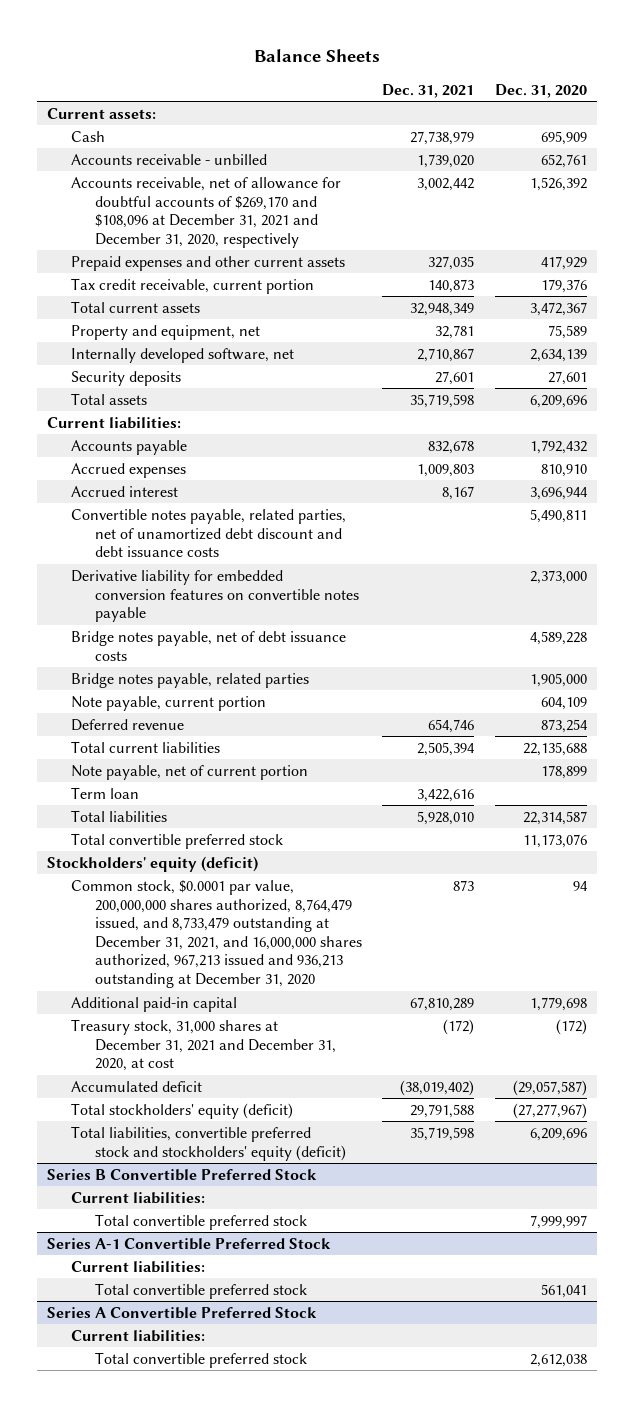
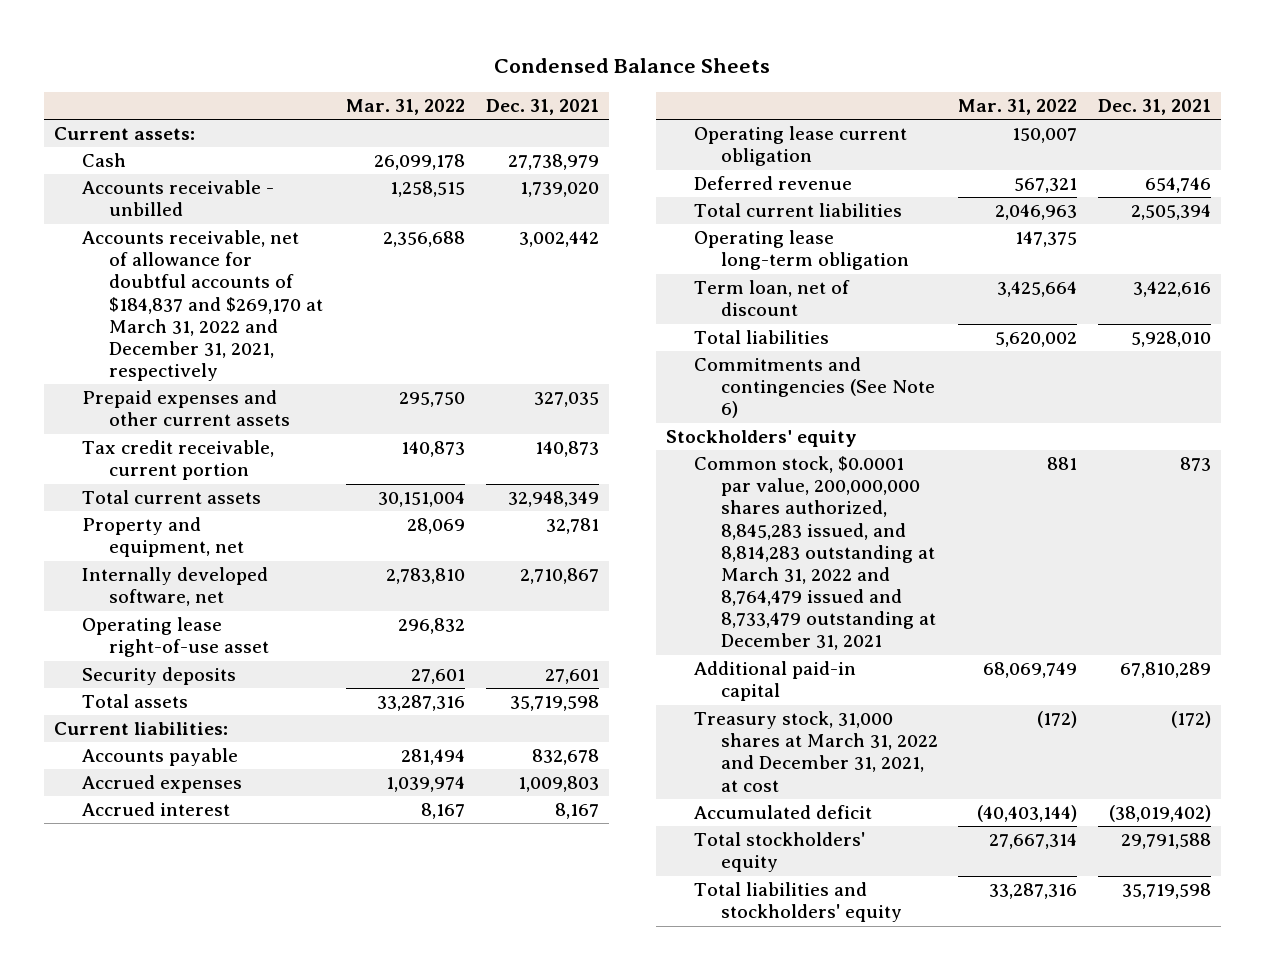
- Balance Sheets
+ Condensed Balance Sheets
- | Dec. 31, 2021 | Dec. 31, 2020
+ | Mar. 31, 2022 | Dec. 31, 2021
- Accounts receivable, net of allowance for doubtful accounts of $269,170 and $108,096 at December 31, 2021 and December 31, 2020, respectively | 3,002,442 | 1,526,392
+ Accounts receivable, net of allowance for doubtful accounts of $184,837 and $269,170 at March 31, 2022 and December 31, 2021, respectively | 2,356,688 | 3,002,442
+ Operating lease right-of-use asset | 296,832 |
- Convertible notes payable, related parties, net of unamortized debt discount and debt issuance costs | | 5,490,811
- Derivative liability for embedded conversion features on convertible notes payable | | 2,373,000
- Bridge notes payable, net of debt issuance costs | | 4,589,228
- Bridge notes payable, related parties | | 1,905,000
- Note payable, current portion | | 604,109
+ Operating lease current obligation | 150,007 |
- Note payable, net of current portion | | 178,899
- Term loan | 3,422,616 |
+ Operating lease long-term obligation | 147,375 |
+ Term loan, net of discount | 3,425,664 | 3,422,616
- Total convertible preferred stock | | 11,173,076
- Stockholders' equity (deficit)
- Common stock, $0.0001 par value, 200,000,000 shares authorized, 8,764,479 issued, and 8,733,479 outstanding at December 31, 2021, and 16,000,000 shares authorized, 967,213 issued and 936,213 outstanding at December 31, 2020 | 873 | 94
+ Commitments and contingencies (See Note 6)
+ Stockholders' equity
+ Common stock, $0.0001 par value, 200,000,000 shares authorized, 8,845,283 issued, and 8,814,283 outstanding at March 31, 2022 and 8,764,479 issued and 8,733,479 outstanding at December 31, 2021 | 881 | 873
- Treasury stock, 31,000 shares at December 31, 2021 and December 31, 2020, at cost | (172) | (172)
+ Treasury stock, 31,000 shares at March 31, 2022 and December 31, 2021, at cost | (172) | (172)
- Total stockholders' equity (deficit) | 29,791,588 | (27,277,967)
- Total liabilities, convertible preferred stock and stockholders' equity (deficit) | 35,719,598 | 6,209,696
- Series B Convertible Preferred Stock
- Current liabilities:
- Total convertible preferred stock | | 7,999,997
- Series A-1 Convertible Preferred Stock
- Current liabilities:
- Total convertible preferred stock | | 561,041
- Series A Convertible Preferred Stock
- Current liabilities:
- Total convertible preferred stock | | 2,612,038
+ Total stockholders' equity | 27,667,314 | 29,791,588
+ Total liabilities and stockholders' equity | 33,287,316 | 35,719,598

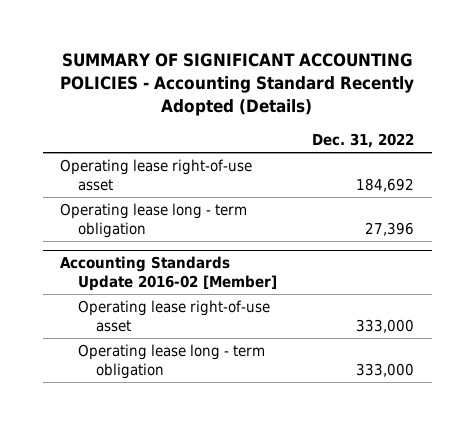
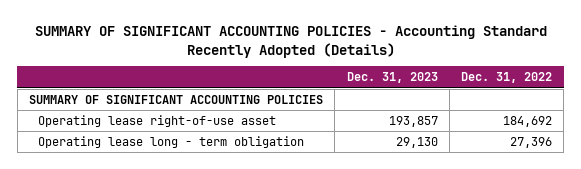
- | Dec. 31, 2022
+ | Dec. 31, 2023 | Dec. 31, 2022
+ SUMMARY OF SIGNIFICANT ACCOUNTING POLICIES
- Accounting Standards Update 2016-02 [Member]
- Operating lease right-of-use asset | 333,000
- Operating lease long - term obligation | 333,000

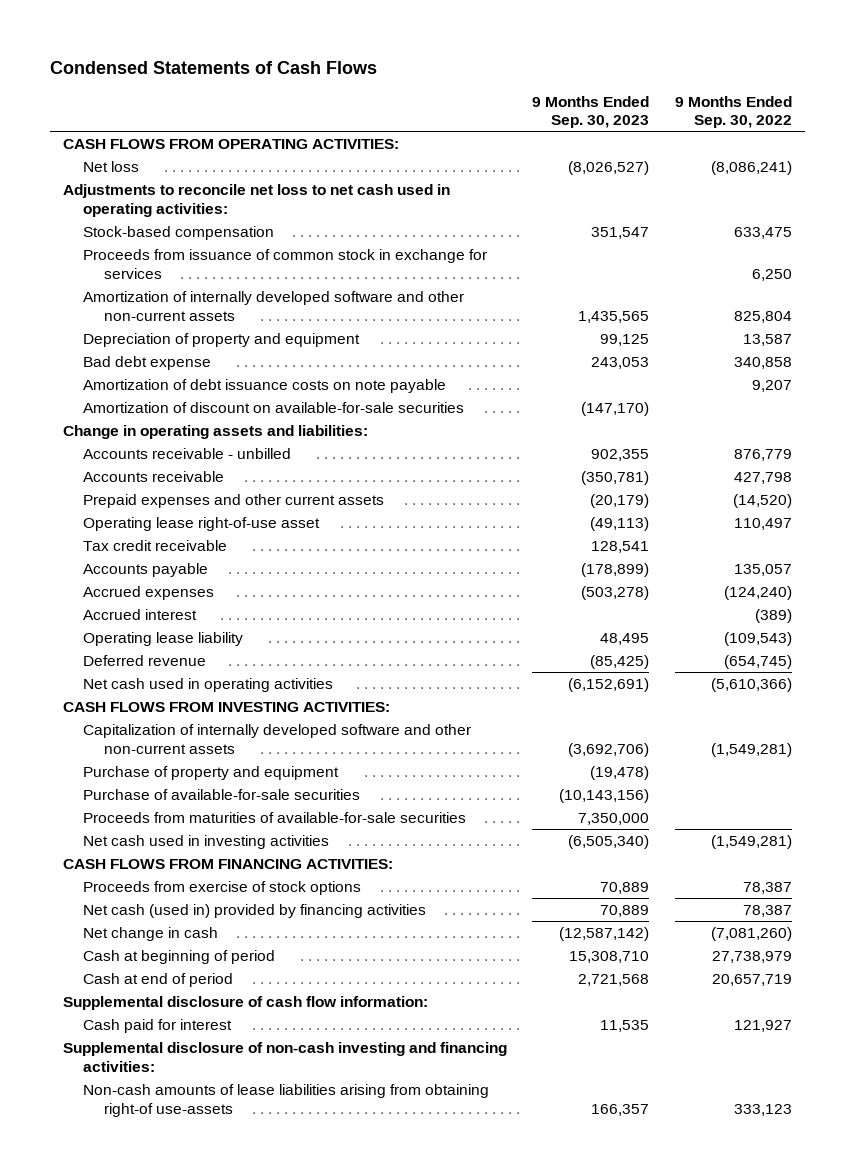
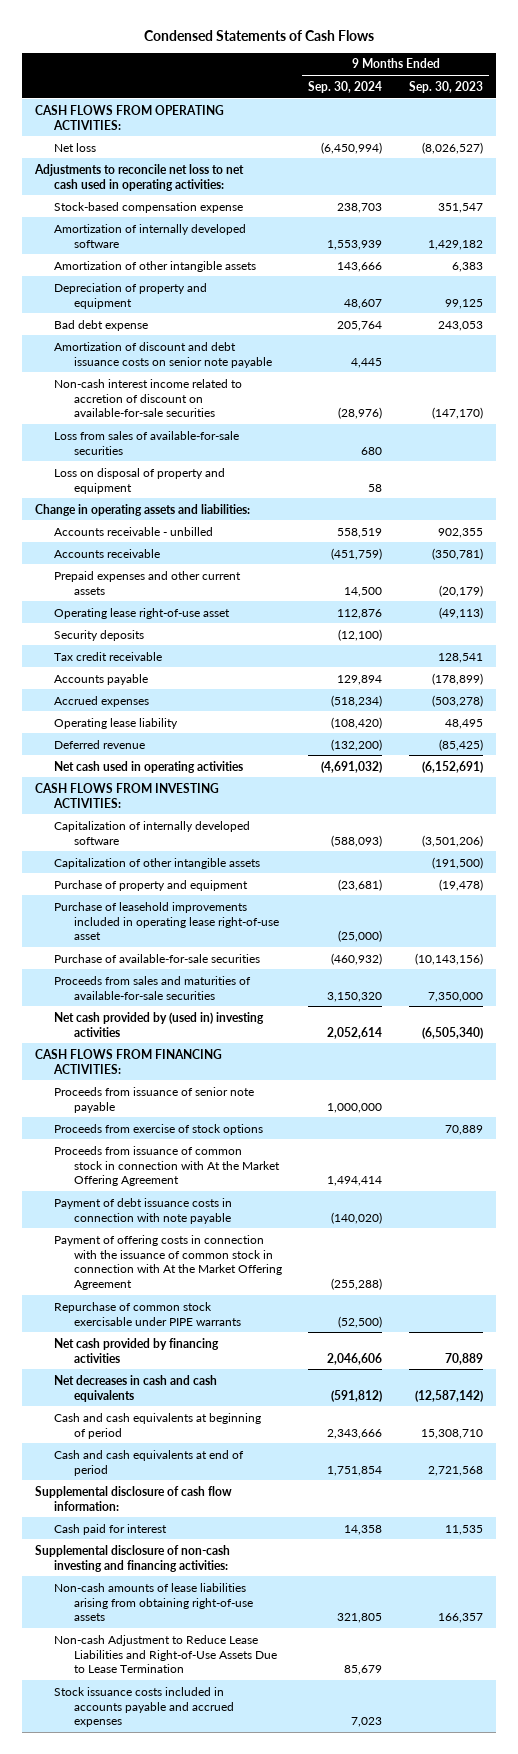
- | 9 Months Ended Sep. 30, 2023 | 9 Months Ended Sep. 30, 2022
+ | 9 Months Ended Sep. 30, 2024 | 9 Months Ended Sep. 30, 2023
- Stock-based compensation | 351,547 | 633,475
- Proceeds from issuance of common stock in exchange for services | | 6,250
- Amortization of internally developed software and other non-current assets | 1,435,565 | 825,804
+ Stock-based compensation expense | 238,703 | 351,547
+ Amortization of internally developed software | 1,553,939 | 1,429,182
+ Amortization of other intangible assets | 143,666 | 6,383
- Amortization of debt issuance costs on note payable | | 9,207
- Amortization of discount on available-for-sale securities | (147,170) |
+ Amortization of discount and debt issuance costs on senior note payable | 4,445 |
+ Non-cash interest income related to accretion of discount on available-for-sale securities | (28,976) | (147,170)
+ Loss from sales of available-for-sale securities | 680 |
+ Loss on disposal of property and equipment | 58 |
+ Security deposits | (12,100) |
- Accrued interest | | (389)
- Capitalization of internally developed software and other non-current assets | (3,692,706) | (1,549,281)
+ Capitalization of internally developed software | (588,093) | (3,501,206)
+ Capitalization of other intangible assets | | (191,500)
+ Purchase of leasehold improvements included in operating lease right-of-use asset | (25,000) |
- Proceeds from maturities of available-for-sale securities | 7,350,000 |
- Net cash used in investing activities | (6,505,340) | (1,549,281)
+ Proceeds from sales and maturities of available-for-sale securities | 3,150,320 | 7,350,000
+ Net cash provided by (used in) investing activities | 2,052,614 | (6,505,340)
+ Proceeds from issuance of senior note payable | 1,000,000 |
- Net cash (used in) provided by financing activities | 70,889 | 78,387
- Net change in cash | (12,587,142) | (7,081,260)
- Cash at beginning of period | 15,308,710 | 27,738,979
- Cash at end of period | 2,721,568 | 20,657,719
+ Proceeds from issuance of common stock in connection with At the Market Offering Agreement | 1,494,414 |
+ Payment of debt issuance costs in connection with note payable | (140,020) |
+ Payment of offering costs in connection with the issuance of common stock in connection with At the Market Offering Agreement | (255,288) |
+ Repurchase of common stock exercisable under PIPE warrants | (52,500) |
+ Net cash provided by financing activities | 2,046,606 | 70,889
+ Net decreases in cash and cash equivalents | (591,812) | (12,587,142)
+ Cash and cash equivalents at beginning of period | 2,343,666 | 15,308,710
+ Cash and cash equivalents at end of period | 1,751,854 | 2,721,568
- Non-cash amounts of lease liabilities arising from obtaining right-of use-assets | 166,357 | 333,123
+ Non-cash amounts of lease liabilities arising from obtaining right-of-use assets | 321,805 | 166,357
+ Non-cash Adjustment to Reduce Lease Liabilities and Right-of-Use Assets Due to Lease Termination | 85,679 |
+ Stock issuance costs included in accounts payable and accrued expenses | 7,023 |

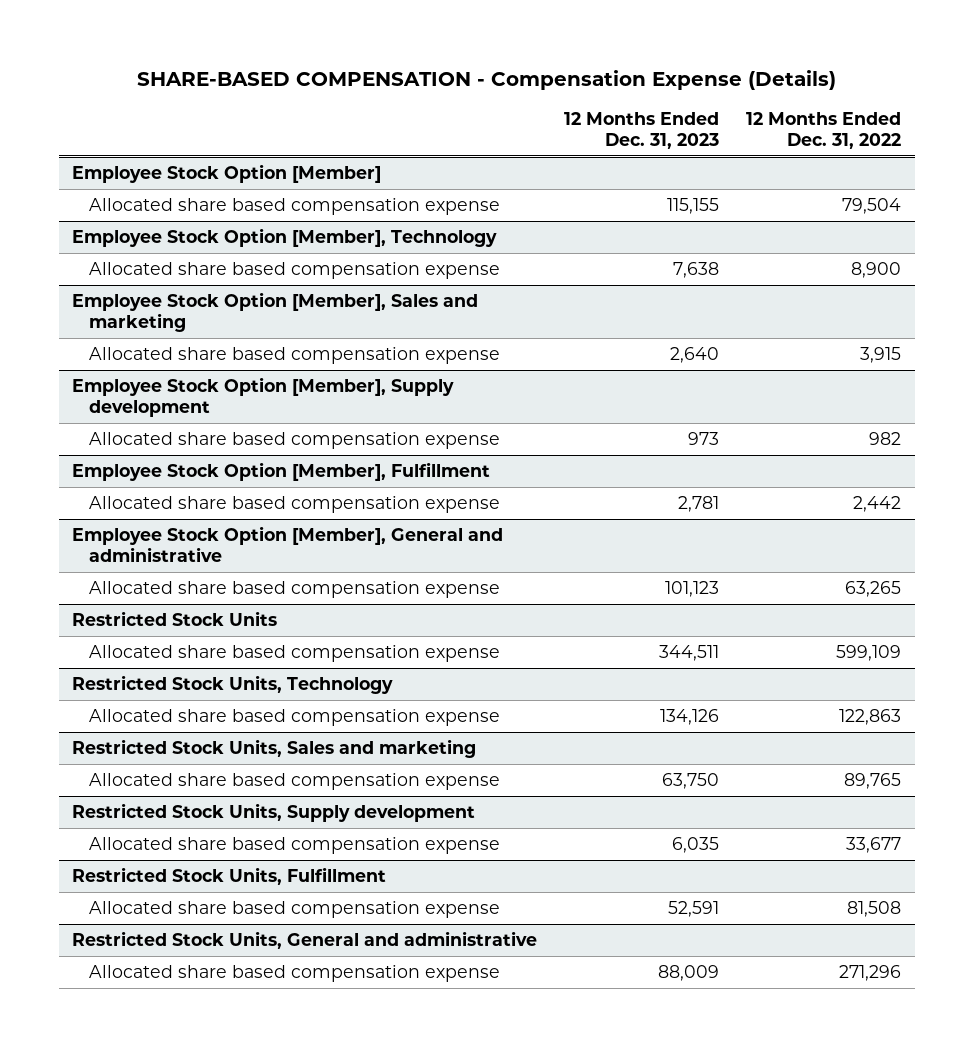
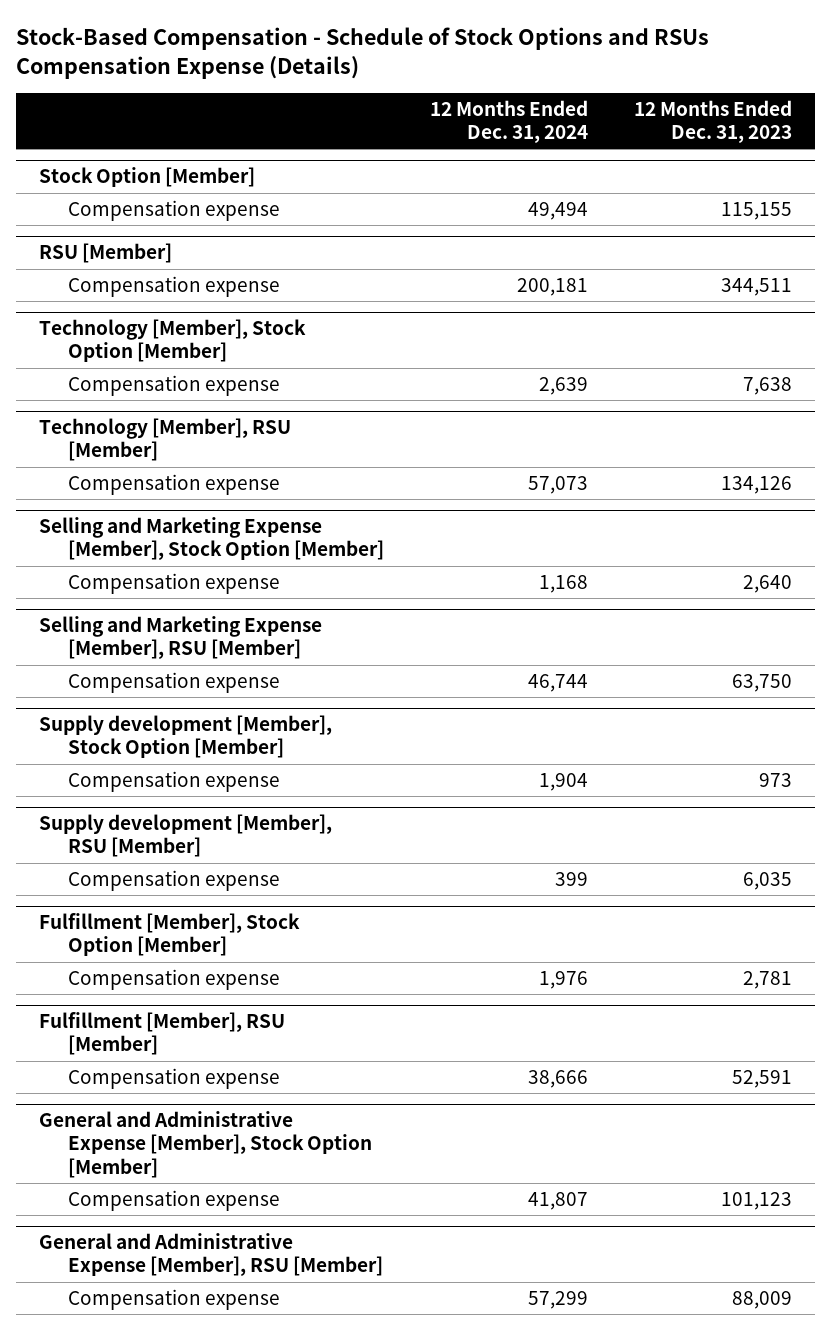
- SHARE-BASED COMPENSATION - Compensation Expense (Details)
+ Stock-Based Compensation - Schedule of Stock Options and RSUs Compensation Expense (Details)
- | 12 Months Ended Dec. 31, 2023 | 12 Months Ended Dec. 31, 2022
+ | 12 Months Ended Dec. 31, 2024 | 12 Months Ended Dec. 31, 2023
- Employee Stock Option [Member]
- Allocated share based compensation expense | 115,155 | 79,504
- Employee Stock Option [Member], Technology
- Allocated share based compensation expense | 7,638 | 8,900
- Employee Stock Option [Member], Sales and marketing
- Allocated share based compensation expense | 2,640 | 3,915
- Employee Stock Option [Member], Supply development
- Allocated share based compensation expense | 973 | 982
- Employee Stock Option [Member], Fulfillment
- Allocated share based compensation expense | 2,781 | 2,442
- Employee Stock Option [Member], General and administrative
- Allocated share based compensation expense | 101,123 | 63,265
- Restricted Stock Units
- Allocated share based compensation expense | 344,511 | 599,109
- Restricted Stock Units, Technology
- Allocated share based compensation expense | 134,126 | 122,863
- Restricted Stock Units, Sales and marketing
- Allocated share based compensation expense | 63,750 | 89,765
- Restricted Stock Units, Supply development
- Allocated share based compensation expense | 6,035 | 33,677
- Restricted Stock Units, Fulfillment
- Allocated share based compensation expense | 52,591 | 81,508
- Restricted Stock Units, General and administrative
- Allocated share based compensation expense | 88,009 | 271,296
+ Stock Option [Member]
+ Compensation expense | 49,494 | 115,155
+ RSU [Member]
+ Compensation expense | 200,181 | 344,511
+ Technology [Member], Stock Option [Member]
+ Compensation expense | 2,639 | 7,638
+ Technology [Member], RSU [Member]
+ Compensation expense | 57,073 | 134,126
+ Selling and Marketing Expense [Member], Stock Option [Member]
+ Compensation expense | 1,168 | 2,640
+ Selling and Marketing Expense [Member], RSU [Member]
+ Compensation expense | 46,744 | 63,750
+ Supply development [Member], Stock Option [Member]
+ Compensation expense | 1,904 | 973
+ Supply development [Member], RSU [Member]
+ Compensation expense | 399 | 6,035
+ Fulfillment [Member], Stock Option [Member]
+ Compensation expense | 1,976 | 2,781
+ Fulfillment [Member], RSU [Member]
+ Compensation expense | 38,666 | 52,591
+ General and Administrative Expense [Member], Stock Option [Member]
+ Compensation expense | 41,807 | 101,123
+ General and Administrative Expense [Member], RSU [Member]
+ Compensation expense | 57,299 | 88,009

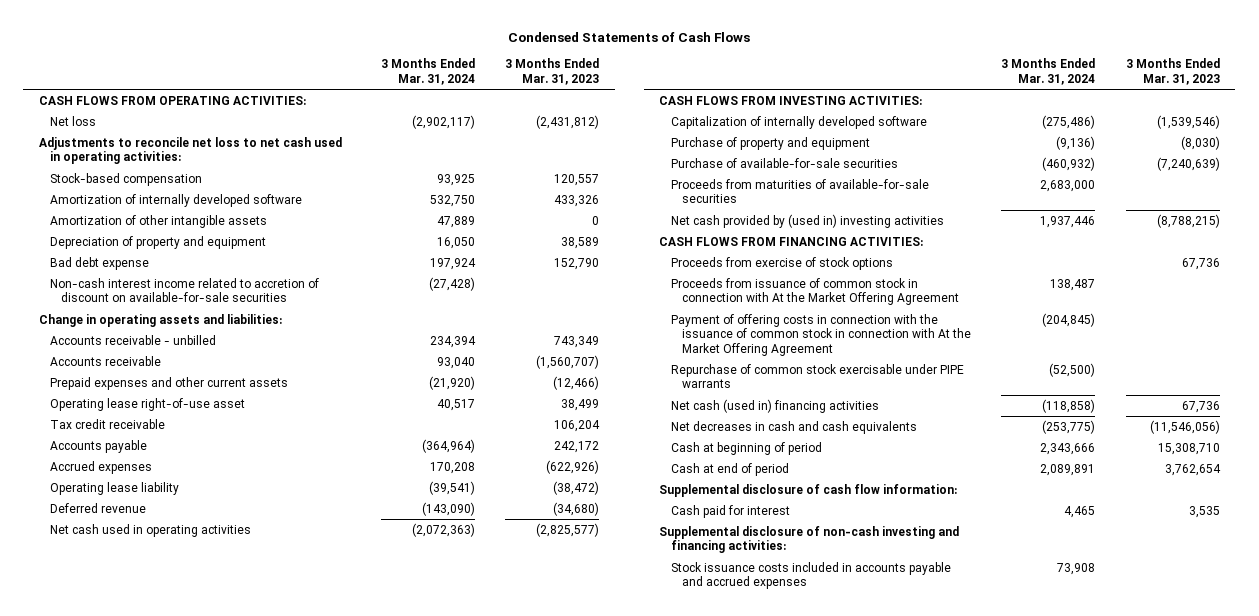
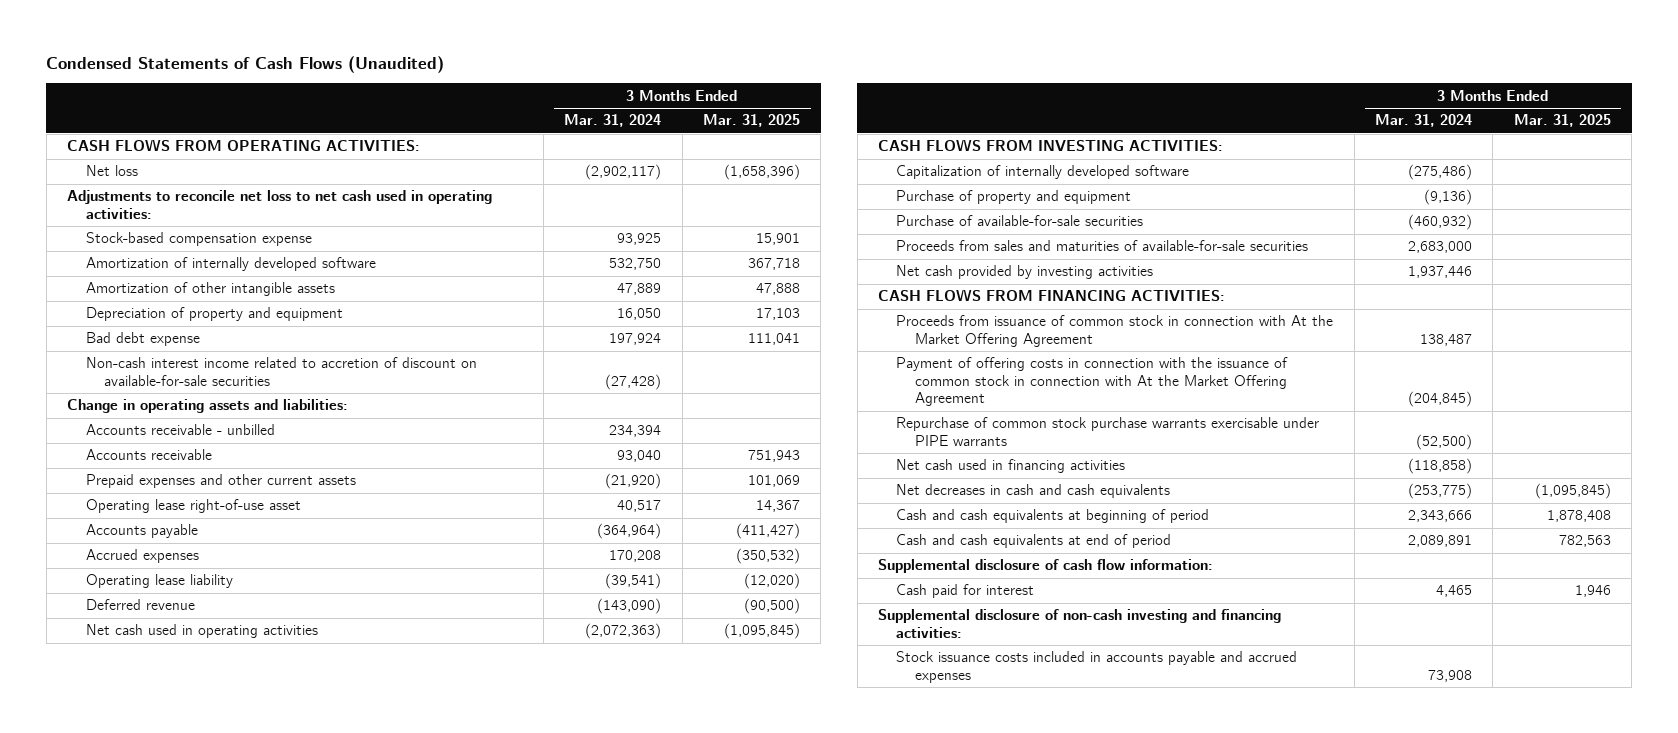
- Condensed Statements of Cash Flows
+ Condensed Statements of Cash Flows (Unaudited)
- | 3 Months Ended Mar. 31, 2024 | 3 Months Ended Mar. 31, 2023
+ | 3 Months Ended Mar. 31, 2024 | 3 Months Ended Mar. 31, 2025
- Stock-based compensation | 93,925 | 120,557
+ Stock-based compensation expense | 93,925 | 15,901
- Tax credit receivable | | 106,204
- Proceeds from maturities of available-for-sale securities | 2,683,000 |
- Net cash provided by (used in) investing activities | 1,937,446 | (8,788,215)
+ Proceeds from sales and maturities of available-for-sale securities | 2,683,000 |
+ Net cash provided by investing activities | 1,937,446 |
- Proceeds from exercise of stock options | | 67,736
- Repurchase of common stock exercisable under PIPE warrants | (52,500) |
- Net cash (used in) financing activities | (118,858) | 67,736
+ Repurchase of common stock purchase warrants exercisable under PIPE warrants | (52,500) |
+ Net cash used in financing activities | (118,858) |
- Cash at beginning of period | 2,343,666 | 15,308,710
- Cash at end of period | 2,089,891 | 3,762,654
+ Cash and cash equivalents at beginning of period | 2,343,666 | 1,878,408
+ Cash and cash equivalents at end of period | 2,089,891 | 782,563

